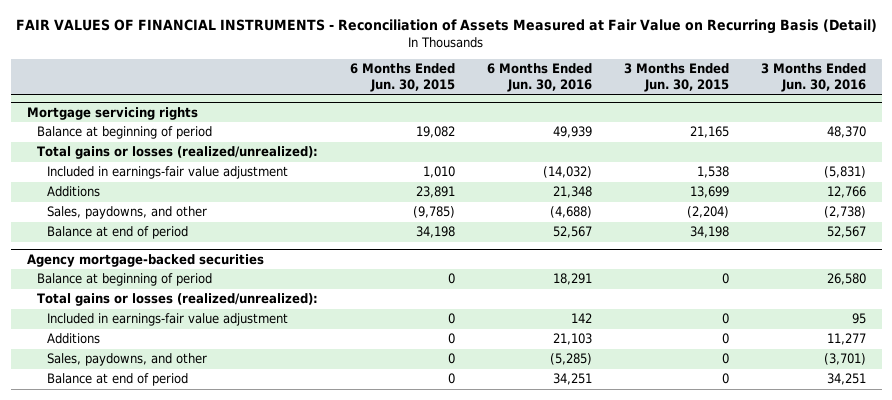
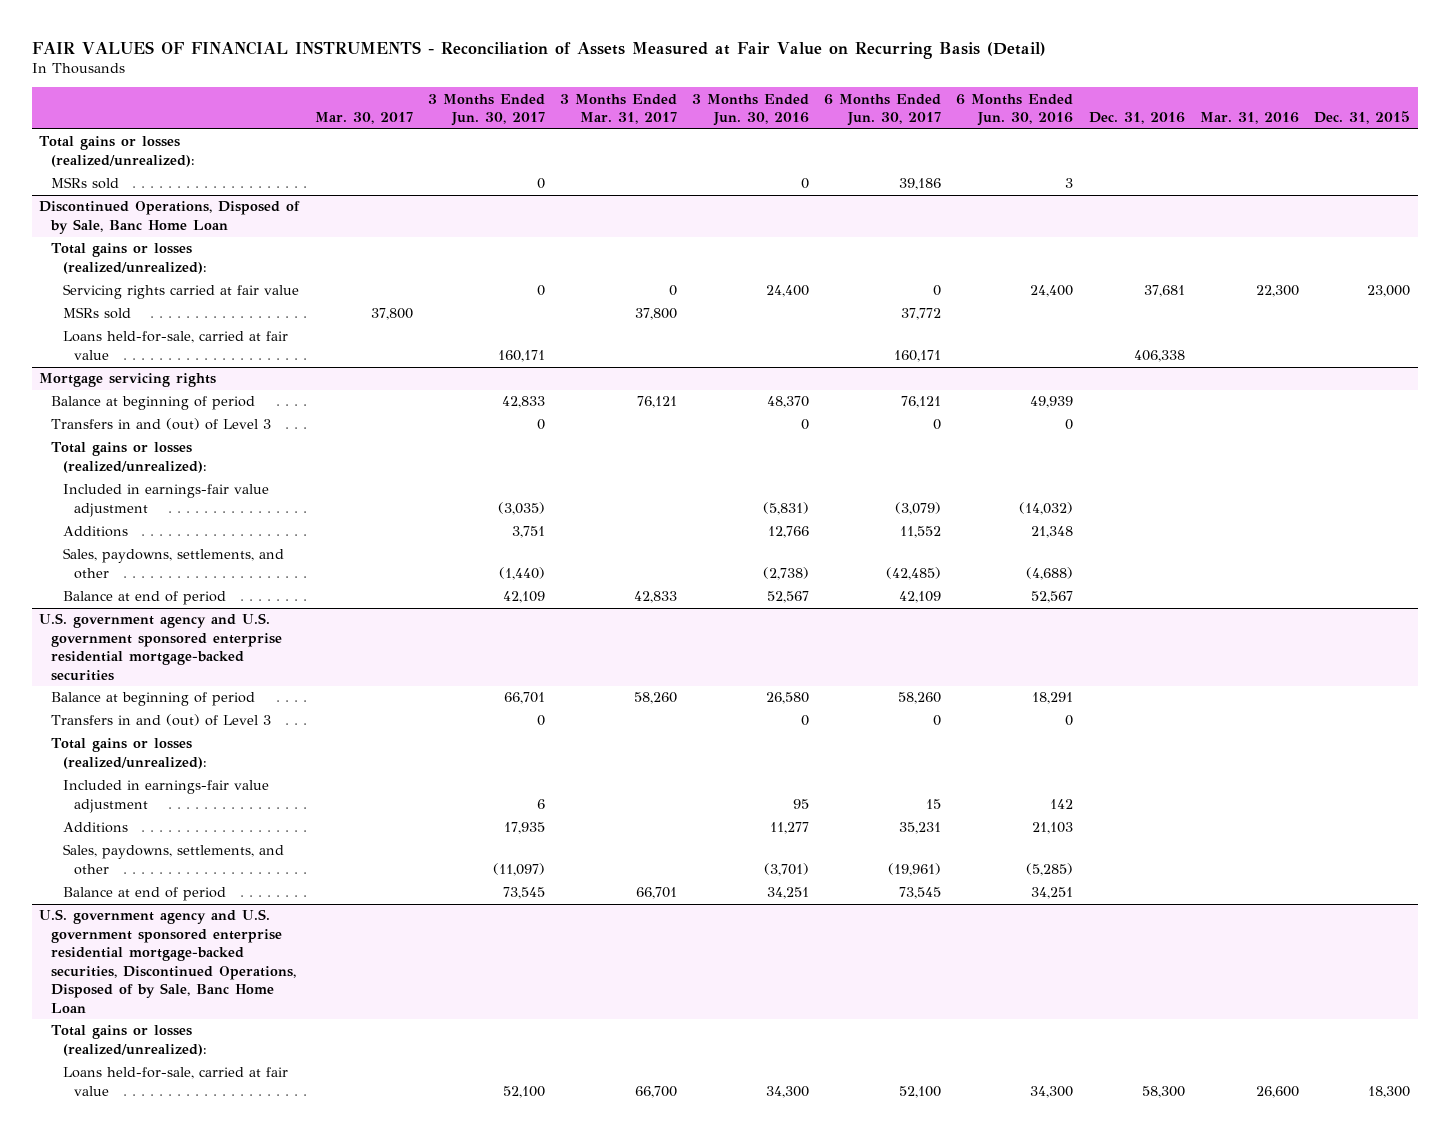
- | 6 Months Ended Jun. 30, 2015 | 6 Months Ended Jun. 30, 2016 | 3 Months Ended Jun. 30, 2015 | 3 Months Ended Jun. 30, 2016
+ | Mar. 30, 2017 | 3 Months Ended Jun. 30, 2017 | 3 Months Ended Mar. 31, 2017 | 3 Months Ended Jun. 30, 2016 | 6 Months Ended Jun. 30, 2017 | 6 Months Ended Jun. 30, 2016 | Dec. 31, 2016 | Mar. 31, 2016 | Dec. 31, 2015
+ Total gains or losses (realized/unrealized):
+ MSRs sold | | 0 | | 0 | 39,186 | 3 | | |
+ Discontinued Operations, Disposed of by Sale, Banc Home Loan
+ Total gains or losses (realized/unrealized):
+ Servicing rights carried at fair value | | 0 | 0 | 24,400 | 0 | 24,400 | 37,681 | 22,300 | 23,000
+ MSRs sold | 37,800 | | 37,800 | | 37,772 | | | |
+ Loans held-for-sale, carried at fair value | | 160,171 | | | 160,171 | | 406,338 | |
@ Mortgage servicing rights
+ Transfers in and (out) of Level 3 | | 0 | | 0 | 0 | 0 | | |
- Sales, paydowns, and other | (9,785) | (4,688) | (2,204) | (2,738)
+ Sales, paydowns, settlements, and other | | (1,440) | | (2,738) | (42,485) | (4,688) | | |
- Agency mortgage-backed securities
+ U.S. government agency and U.S. government sponsored enterprise residential mortgage-backed securities
+ Transfers in and (out) of Level 3 | | 0 | | 0 | 0 | 0 | | |
- Sales, paydowns, and other | 0 | (5,285) | 0 | (3,701)
+ Sales, paydowns, settlements, and other | | (11,097) | | (3,701) | (19,961) | (5,285) | | |
+ U.S. government agency and U.S. government sponsored enterprise residential mortgage-backed securities, Discontinued Operations, Disposed of by Sale, Banc Home Loan
+ Total gains or losses (realized/unrealized):
+ Loans held-for-sale, carried at fair value | | 52,100 | 66,700 | 34,300 | 52,100 | 34,300 | 58,300 | 26,600 | 18,300

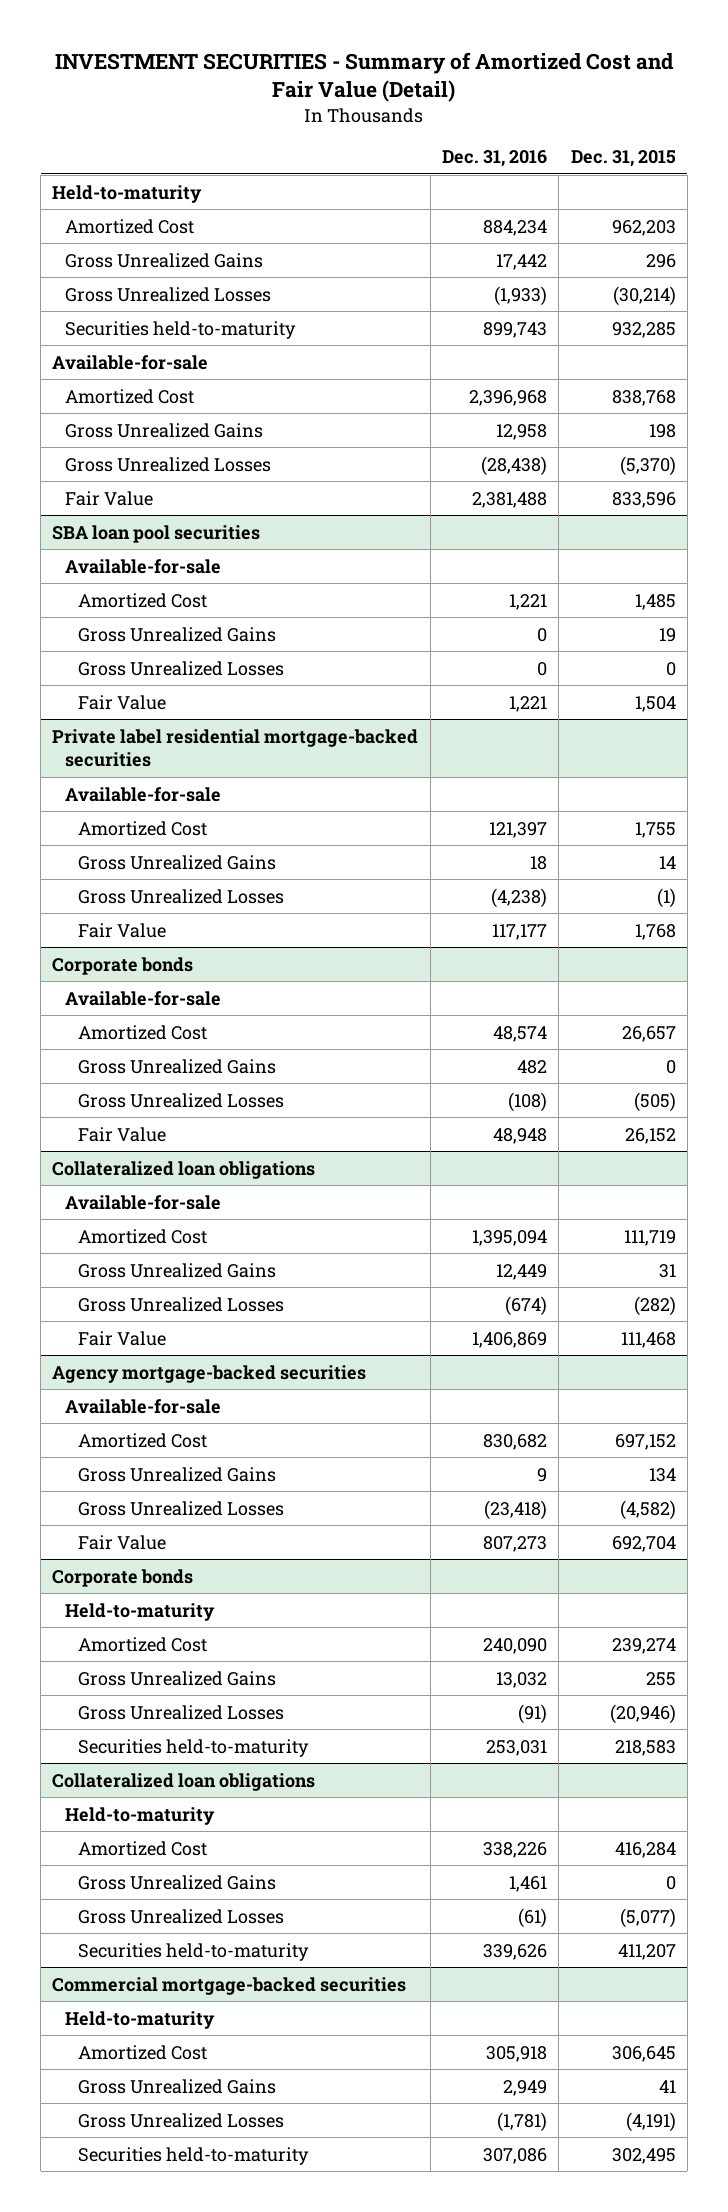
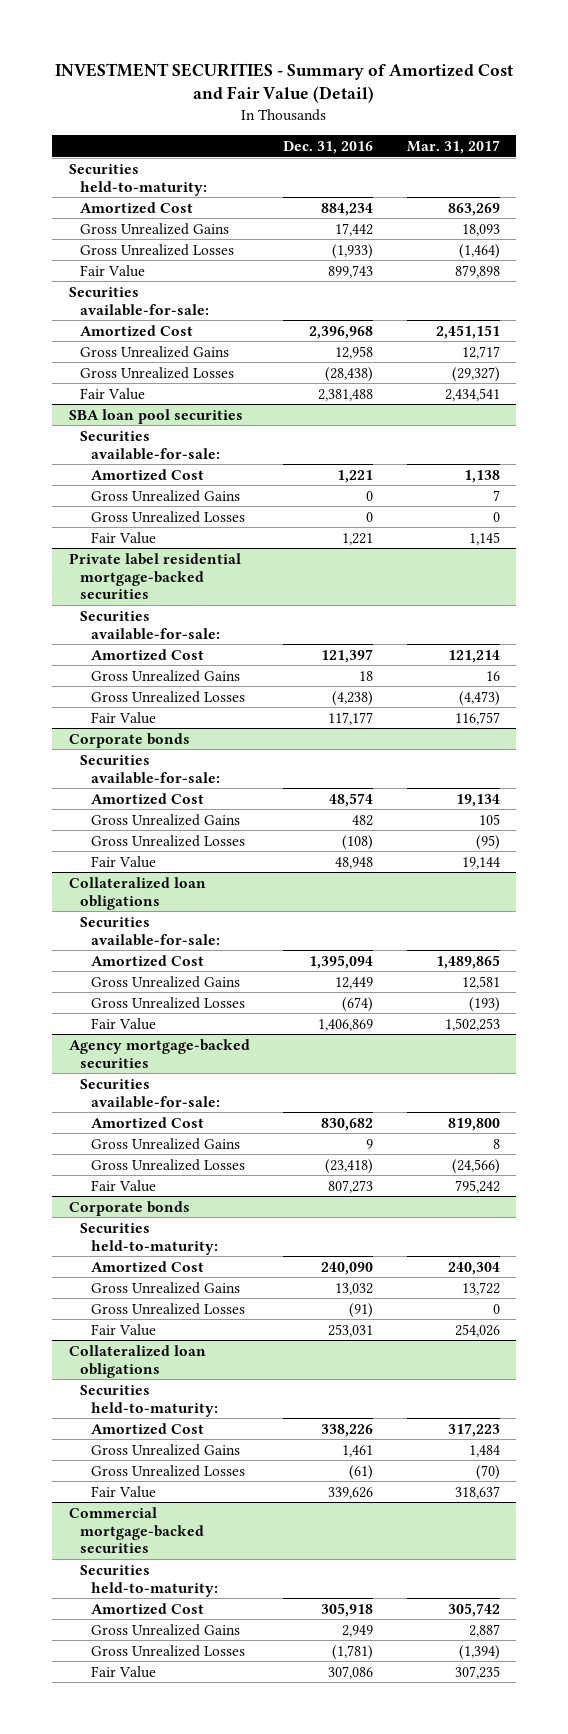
- | Dec. 31, 2016 | Dec. 31, 2015
+ | Dec. 31, 2016 | Mar. 31, 2017
- Held-to-maturity
+ Securities held-to-maturity:
- Securities held-to-maturity | 899,743 | 932,285
- Available-for-sale
+ Fair Value | 899,743 | 879,898
+ Securities available-for-sale:
@ SBA loan pool securities
- Available-for-sale
+ Securities available-for-sale:
@ Private label residential mortgage-backed securities
- Available-for-sale
+ Securities available-for-sale:
@ Corporate bonds
- Available-for-sale
+ Securities available-for-sale:
@ Collateralized loan obligations
- Available-for-sale
+ Securities available-for-sale:
@ Agency mortgage-backed securities
- Available-for-sale
+ Securities available-for-sale:
@ Corporate bonds
- Held-to-maturity
+ Securities held-to-maturity:
- Securities held-to-maturity | 253,031 | 218,583
+ Fair Value | 253,031 | 254,026
@ Collateralized loan obligations
- Held-to-maturity
+ Securities held-to-maturity:
- Securities held-to-maturity | 339,626 | 411,207
+ Fair Value | 339,626 | 318,637
@ Commercial mortgage-backed securities
- Held-to-maturity
+ Securities held-to-maturity:
- Securities held-to-maturity | 307,086 | 302,495
+ Fair Value | 307,086 | 307,235

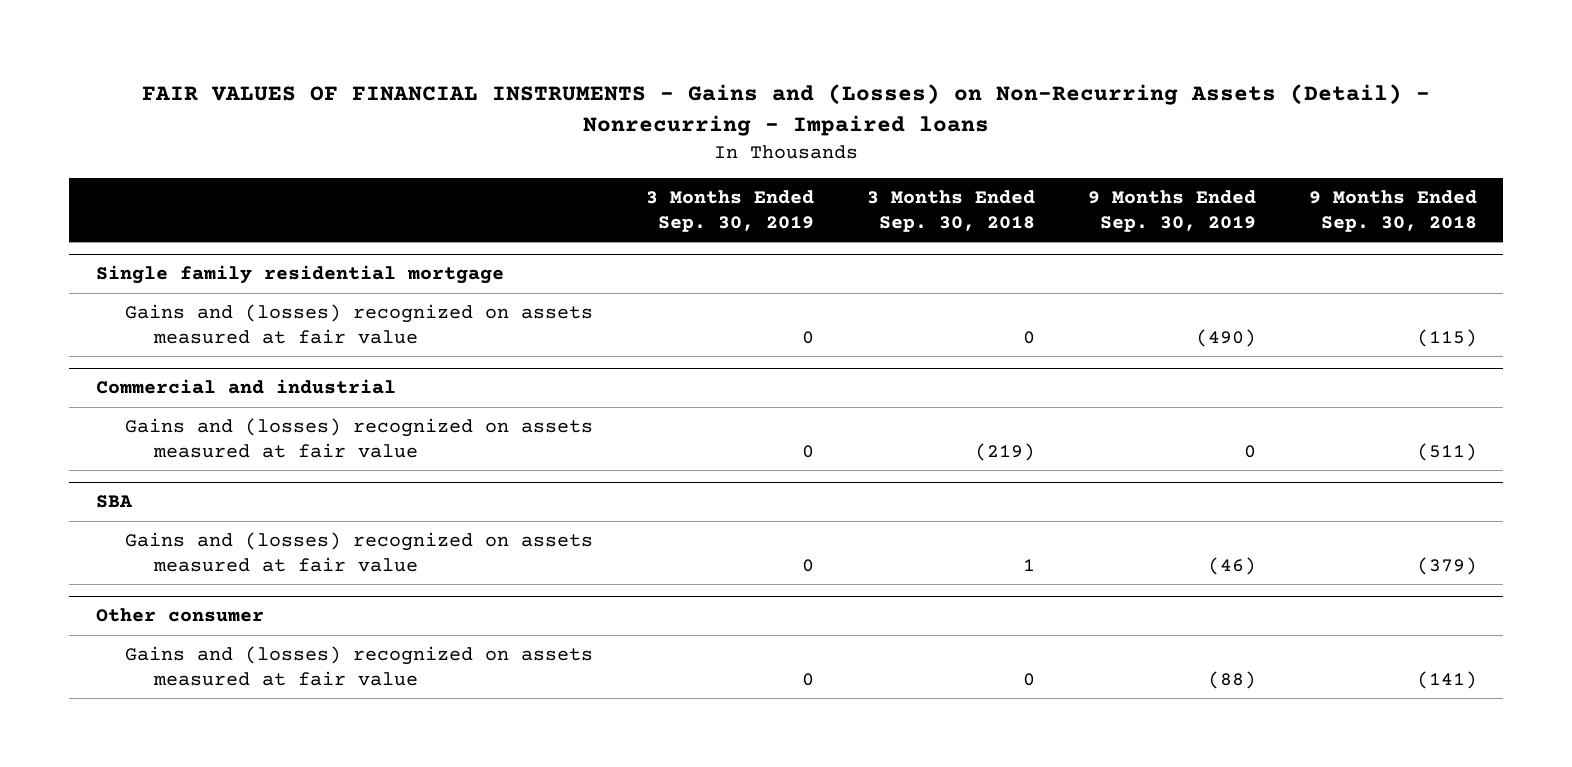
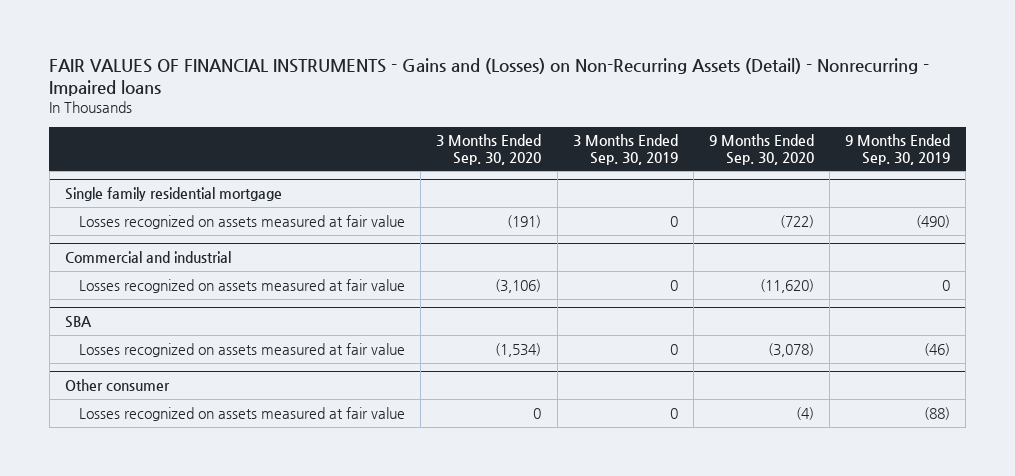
- | 3 Months Ended Sep. 30, 2019 | 3 Months Ended Sep. 30, 2018 | 9 Months Ended Sep. 30, 2019 | 9 Months Ended Sep. 30, 2018
+ | 3 Months Ended Sep. 30, 2020 | 3 Months Ended Sep. 30, 2019 | 9 Months Ended Sep. 30, 2020 | 9 Months Ended Sep. 30, 2019
@ Single family residential mortgage
- Gains and (losses) recognized on assets measured at fair value | 0 | 0 | (490) | (115)
+ Losses recognized on assets measured at fair value | (191) | 0 | (722) | (490)
@ Commercial and industrial
- Gains and (losses) recognized on assets measured at fair value | 0 | (219) | 0 | (511)
+ Losses recognized on assets measured at fair value | (3,106) | 0 | (11,620) | 0
@ SBA
- Gains and (losses) recognized on assets measured at fair value | 0 | 1 | (46) | (379)
+ Losses recognized on assets measured at fair value | (1,534) | 0 | (3,078) | (46)
@ Other consumer
- Gains and (losses) recognized on assets measured at fair value | 0 | 0 | (88) | (141)
+ Losses recognized on assets measured at fair value | 0 | 0 | (4) | (88)

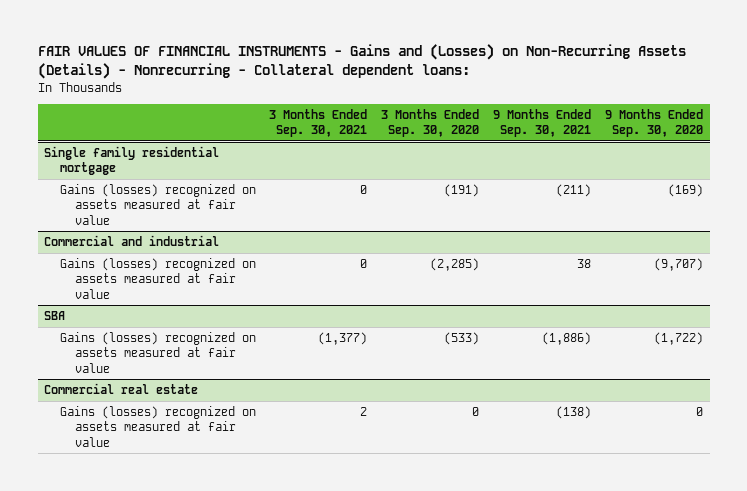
- FAIR VALUES OF FINANCIAL INSTRUMENTS - Gains and (Losses) on Non-Recurring Assets (Detail) - Nonrecurring - Impaired loans
+ FAIR VALUES OF FINANCIAL INSTRUMENTS - Gains and (Losses) on Non-Recurring Assets (Details) - Nonrecurring - Collateral dependent loans:
- | 3 Months Ended Sep. 30, 2020 | 3 Months Ended Sep. 30, 2019 | 9 Months Ended Sep. 30, 2020 | 9 Months Ended Sep. 30, 2019
+ | 3 Months Ended Sep. 30, 2021 | 3 Months Ended Sep. 30, 2020 | 9 Months Ended Sep. 30, 2021 | 9 Months Ended Sep. 30, 2020
@ Single family residential mortgage
- Losses recognized on assets measured at fair value | (191) | 0 | (722) | (490)
+ Gains (losses) recognized on assets measured at fair value | 0 | (191) | (211) | (169)
@ Commercial and industrial
- Losses recognized on assets measured at fair value | (3,106) | 0 | (11,620) | 0
+ Gains (losses) recognized on assets measured at fair value | 0 | (2,285) | 38 | (9,707)
@ SBA
- Losses recognized on assets measured at fair value | (1,534) | 0 | (3,078) | (46)
- Other consumer
- Losses recognized on assets measured at fair value | 0 | 0 | (4) | (88)
@ SBA
+ Gains (losses) recognized on assets measured at fair value | (1,377) | (533) | (1,886) | (1,722)
+ Commercial real estate
+ Gains (losses) recognized on assets measured at fair value | 2 | 0 | (138) | 0

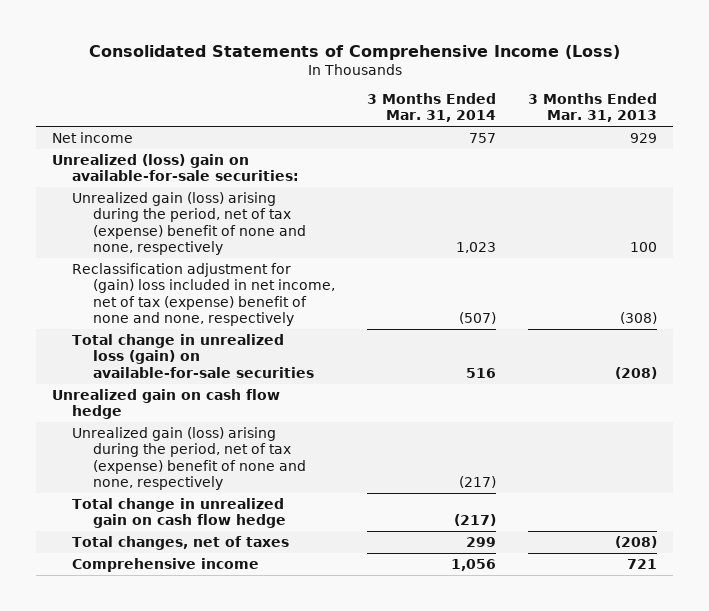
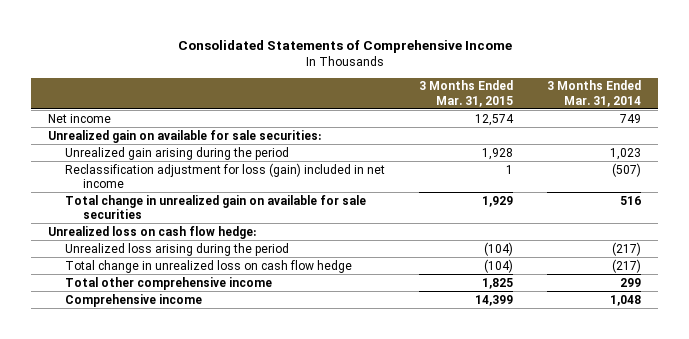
- Consolidated Statements of Comprehensive Income (Loss)
+ Consolidated Statements of Comprehensive Income
- | 3 Months Ended Mar. 31, 2014 | 3 Months Ended Mar. 31, 2013
+ | 3 Months Ended Mar. 31, 2015 | 3 Months Ended Mar. 31, 2014
- Net income | 757 | 929
- Unrealized (loss) gain on available-for-sale securities:
- Unrealized gain (loss) arising during the period, net of tax (expense) benefit of none and none, respectively | 1,023 | 100
- Reclassification adjustment for (gain) loss included in net income, net of tax (expense) benefit of none and none, respectively | (507) | (308)
- Total change in unrealized loss (gain) on available-for-sale securities | 516 | (208)
- Unrealized gain on cash flow hedge
- Unrealized gain (loss) arising during the period, net of tax (expense) benefit of none and none, respectively | (217) |
- Total change in unrealized gain on cash flow hedge | (217) |
- Total changes, net of taxes | 299 | (208)
- Comprehensive income | 1,056 | 721
+ Net income | 12,574 | 749
+ Unrealized gain on available for sale securities:
+ Unrealized gain arising during the period | 1,928 | 1,023
+ Reclassification adjustment for loss (gain) included in net income | 1 | (507)
+ Total change in unrealized gain on available for sale securities | 1,929 | 516
+ Unrealized loss on cash flow hedge:
+ Unrealized loss arising during the period | (104) | (217)
+ Total change in unrealized loss on cash flow hedge | (104) | (217)
+ Total other comprehensive income | 1,825 | 299
+ Comprehensive income | 14,399 | 1,048

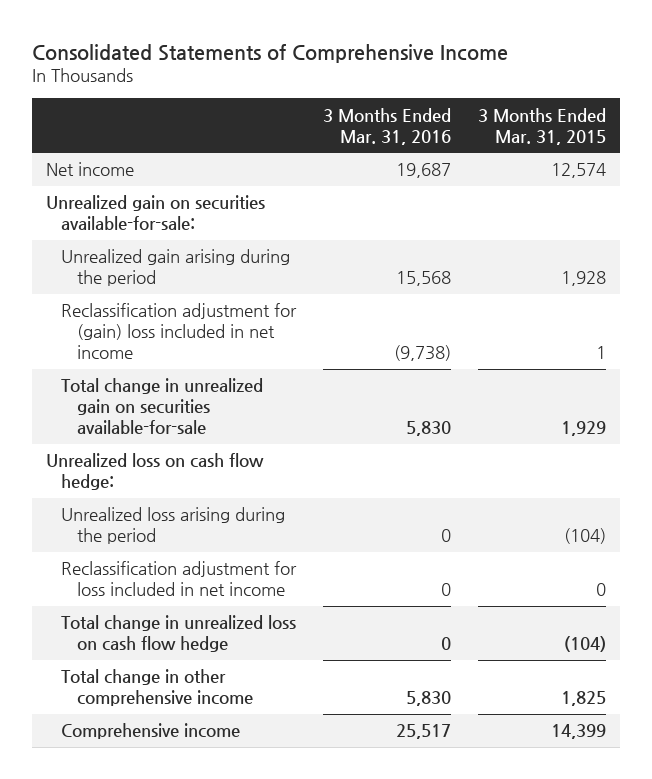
- | 3 Months Ended Mar. 31, 2015 | 3 Months Ended Mar. 31, 2014
+ | 3 Months Ended Mar. 31, 2016 | 3 Months Ended Mar. 31, 2015
- Unrealized gain on available for sale securities:
+ Unrealized gain on securities available-for-sale:
- Reclassification adjustment for loss (gain) included in net income | 1 | (507)
- Total change in unrealized gain on available for sale securities | 1,929 | 516
+ Reclassification adjustment for (gain) loss included in net income | (9,738) | 1
+ Total change in unrealized gain on securities available-for-sale | 5,830 | 1,929
+ Reclassification adjustment for loss included in net income | 0 | 0
- Total other comprehensive income | 1,825 | 299
+ Total change in other comprehensive income | 5,830 | 1,825

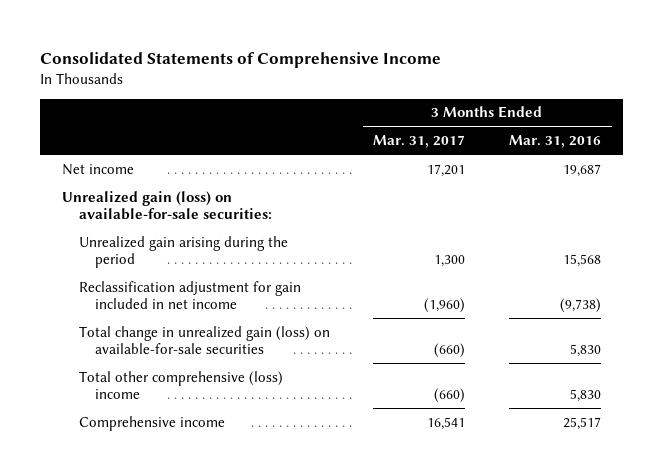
- | 3 Months Ended Mar. 31, 2016 | 3 Months Ended Mar. 31, 2015
+ | 3 Months Ended Mar. 31, 2017 | 3 Months Ended Mar. 31, 2016
- Unrealized gain on securities available-for-sale:
+ Unrealized gain (loss) on available-for-sale securities:
- Reclassification adjustment for (gain) loss included in net income | (9,738) | 1
- Total change in unrealized gain on securities available-for-sale | 5,830 | 1,929
- Unrealized loss on cash flow hedge:
- Unrealized loss arising during the period | 0 | (104)
- Reclassification adjustment for loss included in net income | 0 | 0
- Total change in unrealized loss on cash flow hedge | 0 | (104)
- Total change in other comprehensive income | 5,830 | 1,825
+ Reclassification adjustment for gain included in net income | (1,960) | (9,738)
+ Total change in unrealized gain (loss) on available-for-sale securities | (660) | 5,830
+ Total other comprehensive (loss) income | (660) | 5,830

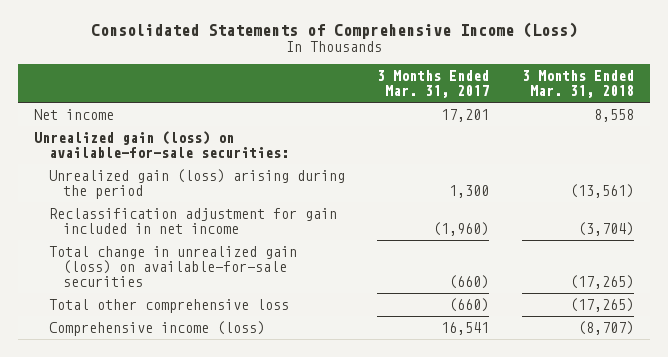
- Consolidated Statements of Comprehensive Income
+ Consolidated Statements of Comprehensive Income (Loss)
- | 3 Months Ended Mar. 31, 2017 | 3 Months Ended Mar. 31, 2016
+ | 3 Months Ended Mar. 31, 2017 | 3 Months Ended Mar. 31, 2018
- Unrealized gain arising during the period | 1,300 | 15,568
+ Unrealized gain (loss) arising during the period | 1,300 | (13,561)
- Total other comprehensive (loss) income | (660) | 5,830
- Comprehensive income | 16,541 | 25,517
+ Total other comprehensive loss | (660) | (17,265)
+ Comprehensive income (loss) | 16,541 | (8,707)

